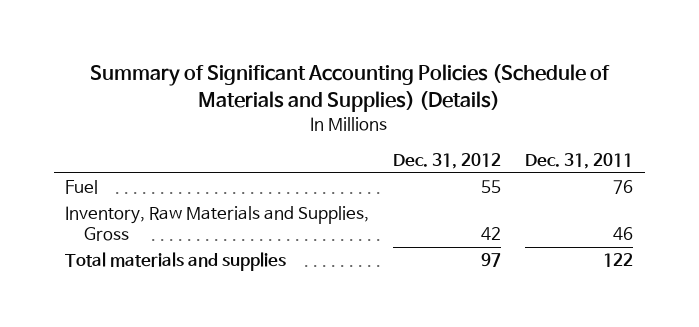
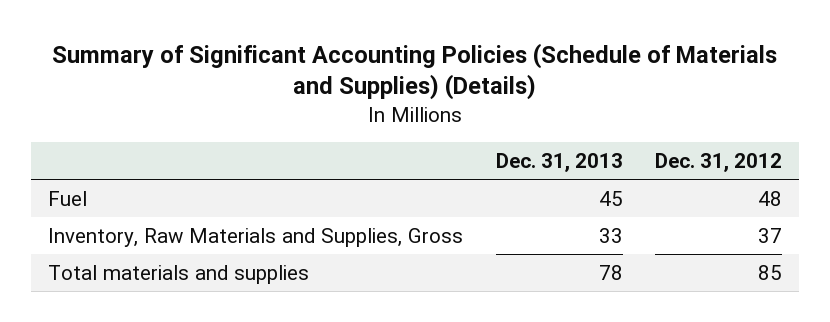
- | Dec. 31, 2012 | Dec. 31, 2011
+ | Dec. 31, 2013 | Dec. 31, 2012
- Fuel | 55 | 76
- Inventory, Raw Materials and Supplies, Gross | 42 | 46
- Total materials and supplies | 97 | 122
+ Fuel | 45 | 48
+ Inventory, Raw Materials and Supplies, Gross | 33 | 37
+ Total materials and supplies | 78 | 85

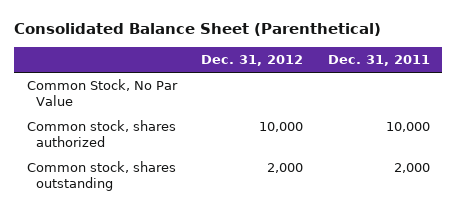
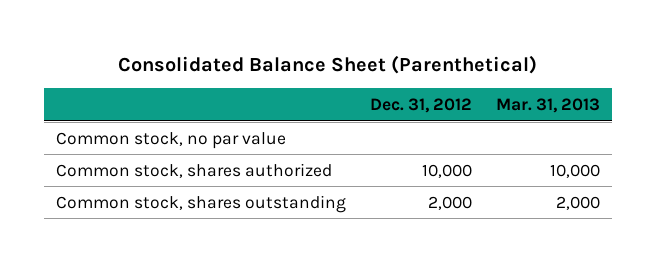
- | Dec. 31, 2012 | Dec. 31, 2011
+ | Dec. 31, 2012 | Mar. 31, 2013
- Common Stock, No Par Value
+ Common stock, no par value

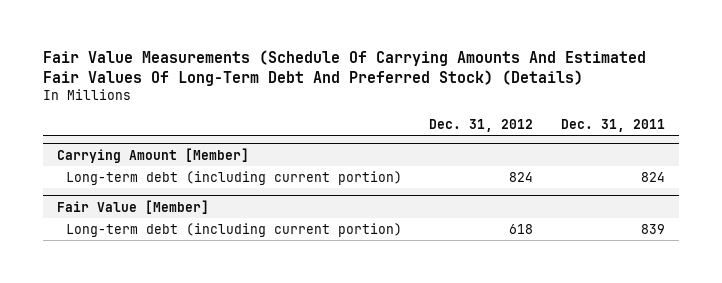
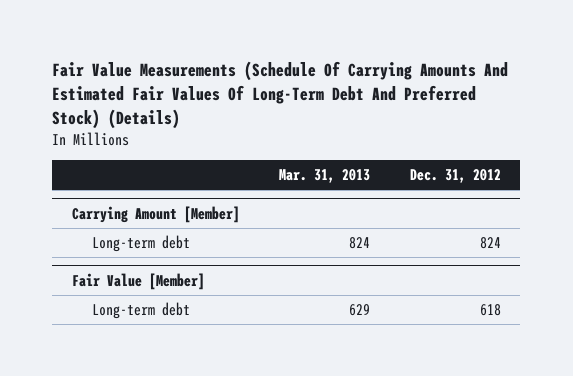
- | Dec. 31, 2012 | Dec. 31, 2011
+ | Mar. 31, 2013 | Dec. 31, 2012
@ Carrying Amount [Member]
- Long-term debt (including current portion) | 824 | 824
+ Long-term debt | 824 | 824
@ Fair Value [Member]
- Long-term debt (including current portion) | 618 | 839
+ Long-term debt | 629 | 618

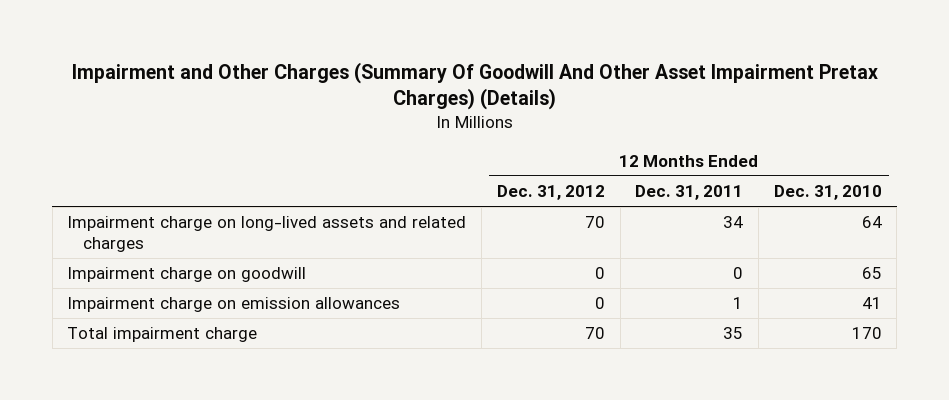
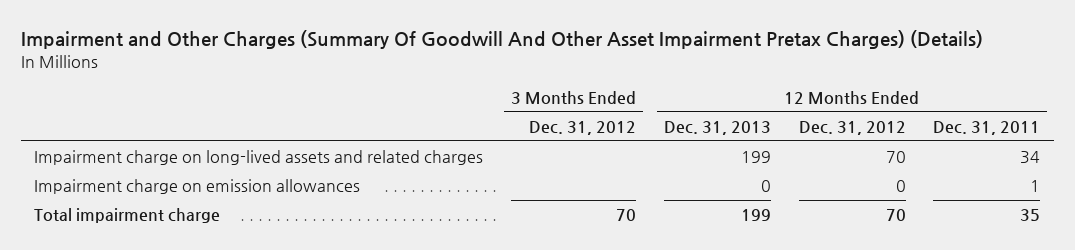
- | 12 Months Ended Dec. 31, 2012 | 12 Months Ended Dec. 31, 2011 | 12 Months Ended Dec. 31, 2010
+ | 3 Months Ended Dec. 31, 2012 | 12 Months Ended Dec. 31, 2013 | 12 Months Ended Dec. 31, 2012 | 12 Months Ended Dec. 31, 2011
- Impairment charge on goodwill | 0 | 0 | 65

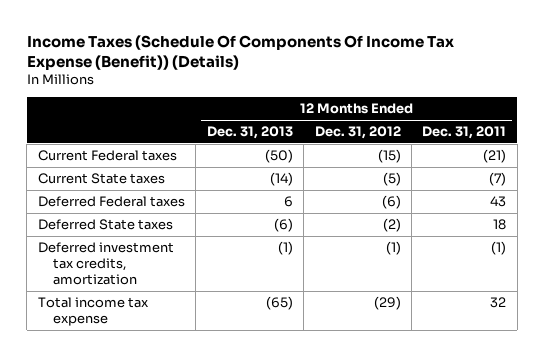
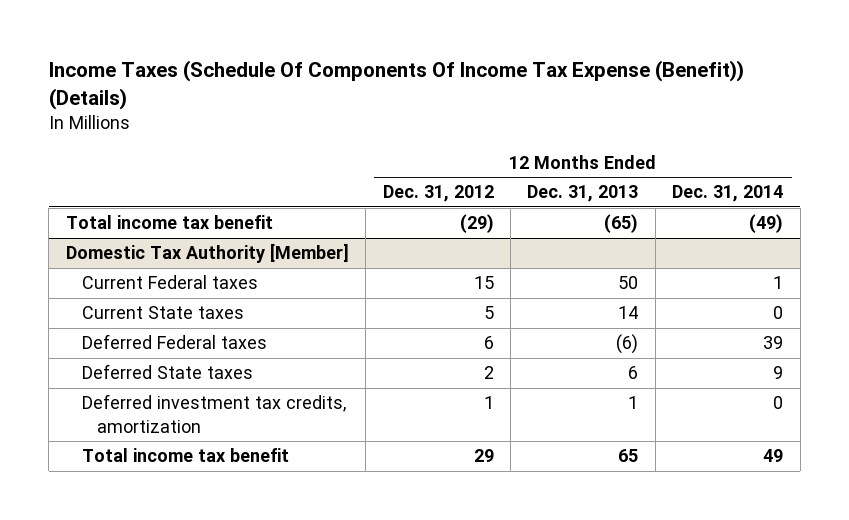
- | 12 Months Ended Dec. 31, 2013 | 12 Months Ended Dec. 31, 2012 | 12 Months Ended Dec. 31, 2011
+ | 12 Months Ended Dec. 31, 2012 | 12 Months Ended Dec. 31, 2013 | 12 Months Ended Dec. 31, 2014
- Current Federal taxes | (50) | (15) | (21)
- Current State taxes | (14) | (5) | (7)
- Deferred Federal taxes | 6 | (6) | 43
- Deferred State taxes | (6) | (2) | 18
- Deferred investment tax credits, amortization | (1) | (1) | (1)
- Total income tax expense | (65) | (29) | 32
+ Total income tax benefit | (29) | (65) | (49)
+ Domestic Tax Authority [Member]
+ Current Federal taxes | 15 | 50 | 1
+ Current State taxes | 5 | 14 | 0
+ Deferred Federal taxes | 6 | (6) | 39
+ Deferred State taxes | 2 | 6 | 9
+ Deferred investment tax credits, amortization | 1 | 1 | 0
+ Total income tax benefit | 29 | 65 | 49

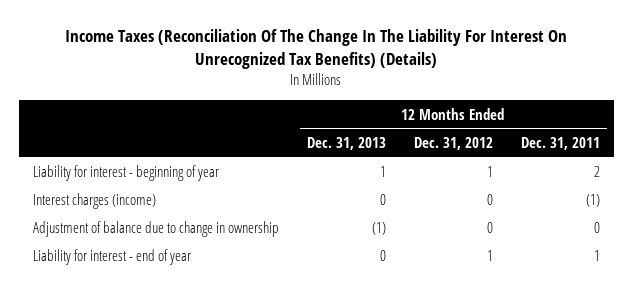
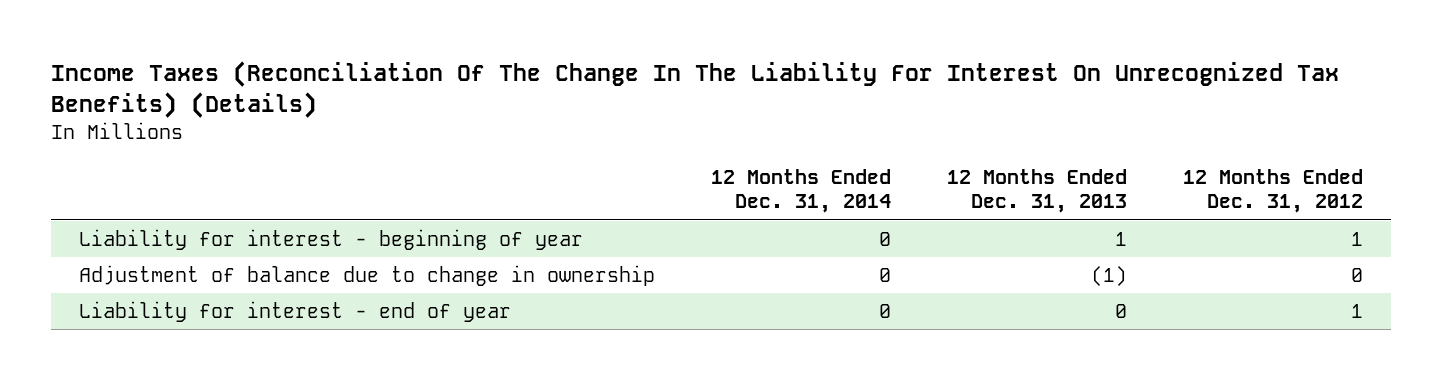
- | 12 Months Ended Dec. 31, 2013 | 12 Months Ended Dec. 31, 2012 | 12 Months Ended Dec. 31, 2011
+ | 12 Months Ended Dec. 31, 2014 | 12 Months Ended Dec. 31, 2013 | 12 Months Ended Dec. 31, 2012
- Interest charges (income) | 0 | 0 | (1)

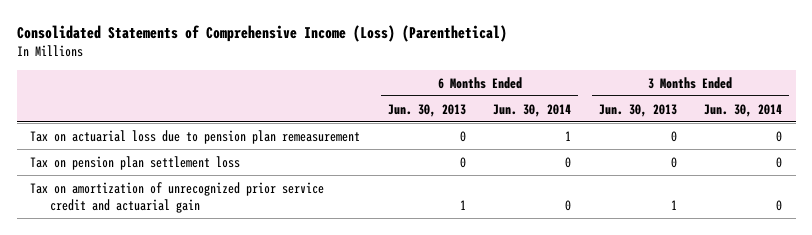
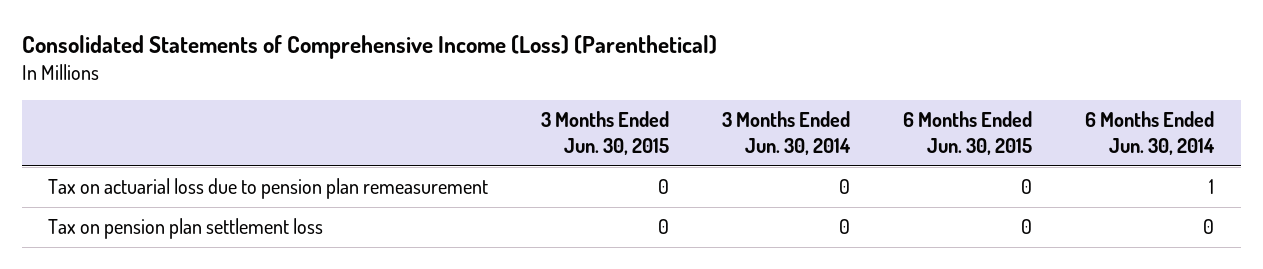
- | 6 Months Ended Jun. 30, 2013 | 6 Months Ended Jun. 30, 2014 | 3 Months Ended Jun. 30, 2013 | 3 Months Ended Jun. 30, 2014
+ | 3 Months Ended Jun. 30, 2015 | 3 Months Ended Jun. 30, 2014 | 6 Months Ended Jun. 30, 2015 | 6 Months Ended Jun. 30, 2014
- Tax on amortization of unrecognized prior service credit and actuarial gain | 1 | 0 | 1 | 0

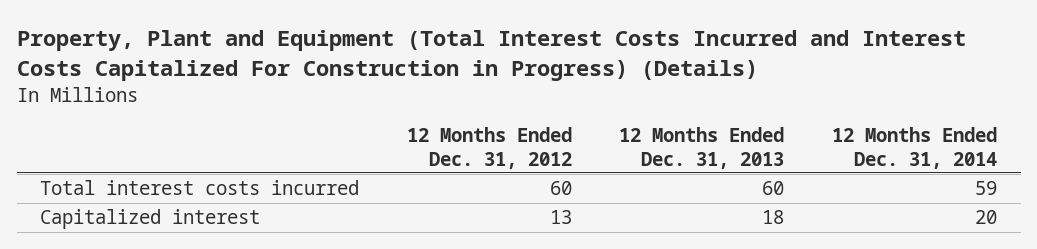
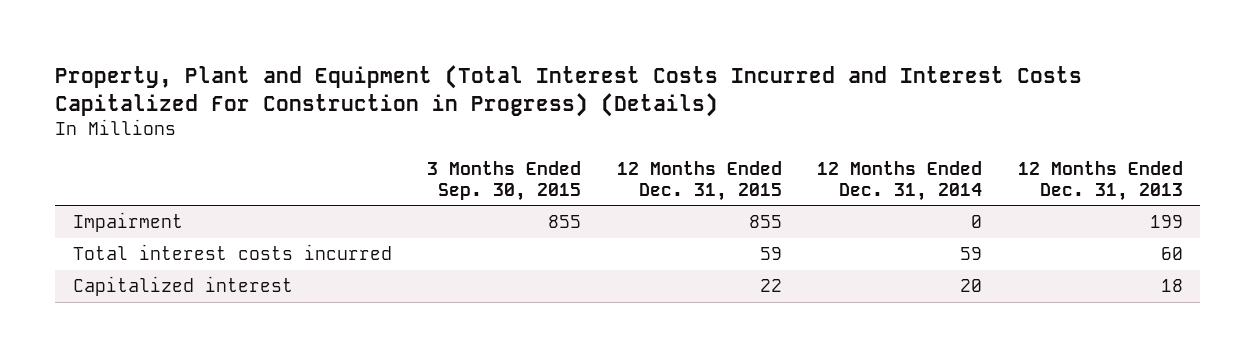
- | 12 Months Ended Dec. 31, 2012 | 12 Months Ended Dec. 31, 2013 | 12 Months Ended Dec. 31, 2014
+ | 3 Months Ended Sep. 30, 2015 | 12 Months Ended Dec. 31, 2015 | 12 Months Ended Dec. 31, 2014 | 12 Months Ended Dec. 31, 2013
+ Impairment | 855 | 855 | 0 | 199

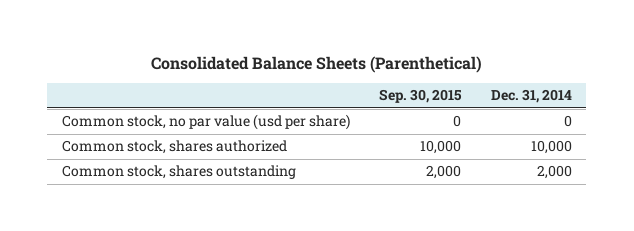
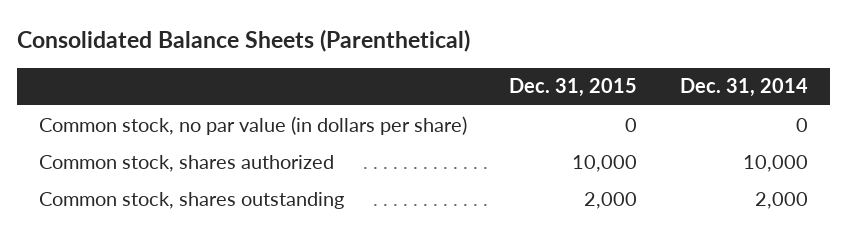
- | Sep. 30, 2015 | Dec. 31, 2014
+ | Dec. 31, 2015 | Dec. 31, 2014
- Common stock, no par value (usd per share) | 0 | 0
+ Common stock, no par value (in dollars per share) | 0 | 0

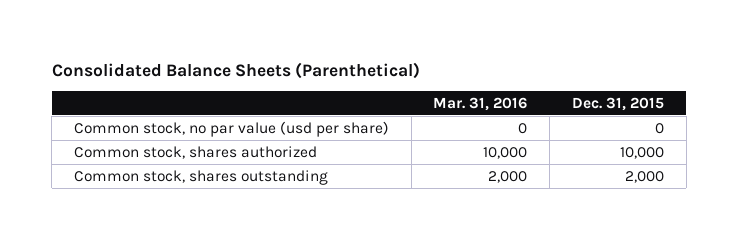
- | Dec. 31, 2015 | Dec. 31, 2014
+ | Mar. 31, 2016 | Dec. 31, 2015
- Common stock, no par value (in dollars per share) | 0 | 0
+ Common stock, no par value (usd per share) | 0 | 0

